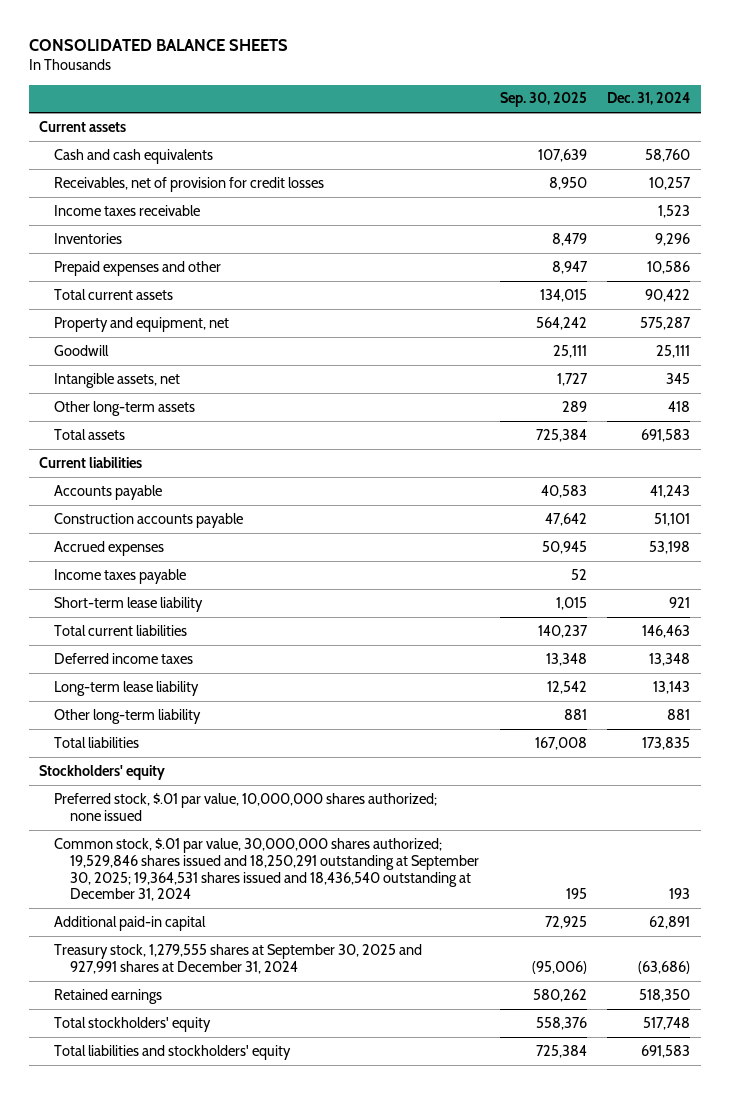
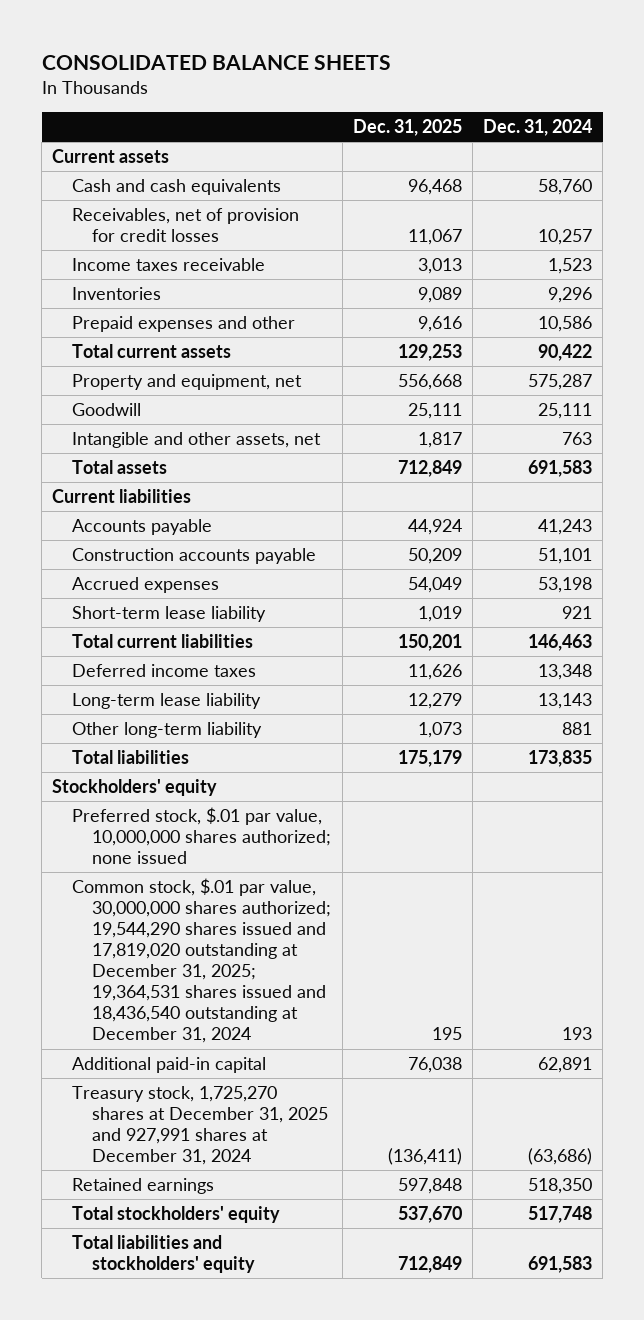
- | Sep. 30, 2025 | Dec. 31, 2024
+ | Dec. 31, 2025 | Dec. 31, 2024
- Intangible assets, net | 1,727 | 345
- Other long-term assets | 289 | 418
+ Intangible and other assets, net | 1,817 | 763
- Income taxes payable | 52 |
- Common stock, $.01 par value, 30,000,000 shares authorized; 19,529,846 shares issued and 18,250,291 outstanding at September 30, 2025; 19,364,531 shares issued and 18,436,540 outstanding at December 31, 2024 | 195 | 193
+ Common stock, $.01 par value, 30,000,000 shares authorized; 19,544,290 shares issued and 17,819,020 outstanding at December 31, 2025; 19,364,531 shares issued and 18,436,540 outstanding at December 31, 2024 | 195 | 193
- Treasury stock, 1,279,555 shares at September 30, 2025 and 927,991 shares at December 31, 2024 | (95,006) | (63,686)
+ Treasury stock, 1,725,270 shares at December 31, 2025 and 927,991 shares at December 31, 2024 | (136,411) | (63,686)

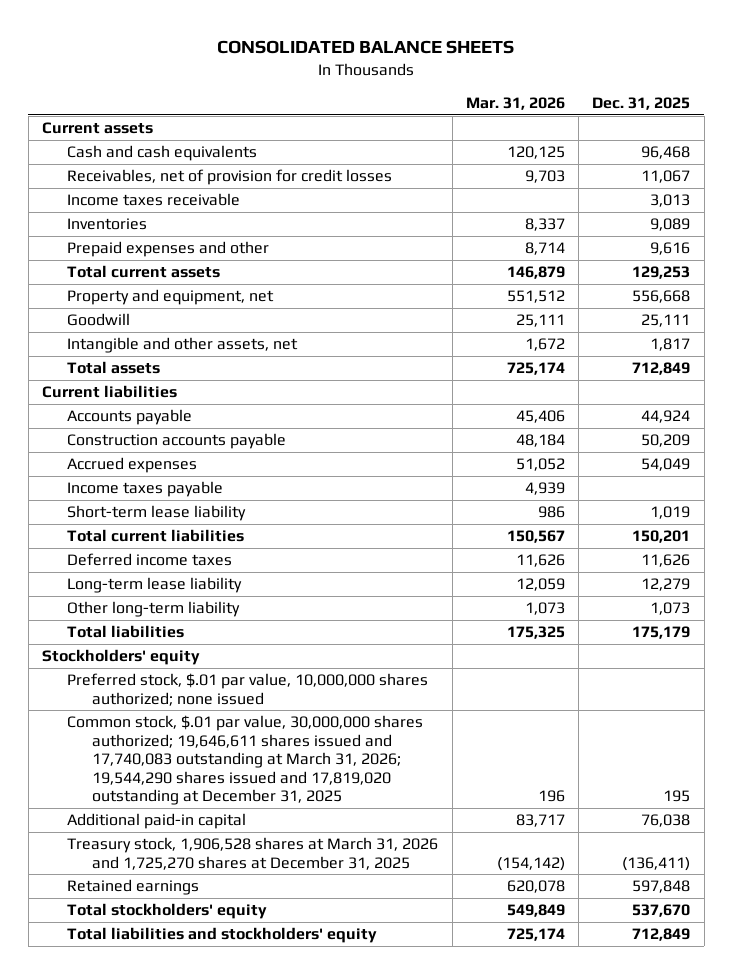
- | Dec. 31, 2025 | Dec. 31, 2024
+ | Mar. 31, 2026 | Dec. 31, 2025
+ Income taxes payable | 4,939 |
- Common stock, $.01 par value, 30,000,000 shares authorized; 19,544,290 shares issued and 17,819,020 outstanding at December 31, 2025; 19,364,531 shares issued and 18,436,540 outstanding at December 31, 2024 | 195 | 193
+ Common stock, $.01 par value, 30,000,000 shares authorized; 19,646,611 shares issued and 17,740,083 outstanding at March 31, 2026; 19,544,290 shares issued and 17,819,020 outstanding at December 31, 2025 | 196 | 195
- Treasury stock, 1,725,270 shares at December 31, 2025 and 927,991 shares at December 31, 2024 | (136,411) | (63,686)
+ Treasury stock, 1,906,528 shares at March 31, 2026 and 1,725,270 shares at December 31, 2025 | (154,142) | (136,411)

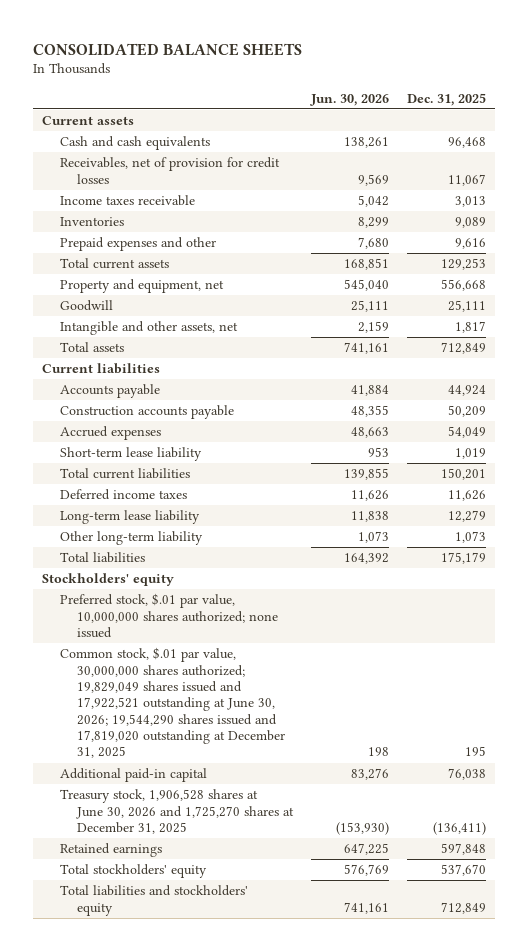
- | Mar. 31, 2026 | Dec. 31, 2025
+ | Jun. 30, 2026 | Dec. 31, 2025
- Income taxes payable | 4,939 |
- Common stock, $.01 par value, 30,000,000 shares authorized; 19,646,611 shares issued and 17,740,083 outstanding at March 31, 2026; 19,544,290 shares issued and 17,819,020 outstanding at December 31, 2025 | 196 | 195
+ Common stock, $.01 par value, 30,000,000 shares authorized; 19,829,049 shares issued and 17,922,521 outstanding at June 30, 2026; 19,544,290 shares issued and 17,819,020 outstanding at December 31, 2025 | 198 | 195
- Treasury stock, 1,906,528 shares at March 31, 2026 and 1,725,270 shares at December 31, 2025 | (154,142) | (136,411)
+ Treasury stock, 1,906,528 shares at June 30, 2026 and 1,725,270 shares at December 31, 2025 | (153,930) | (136,411)

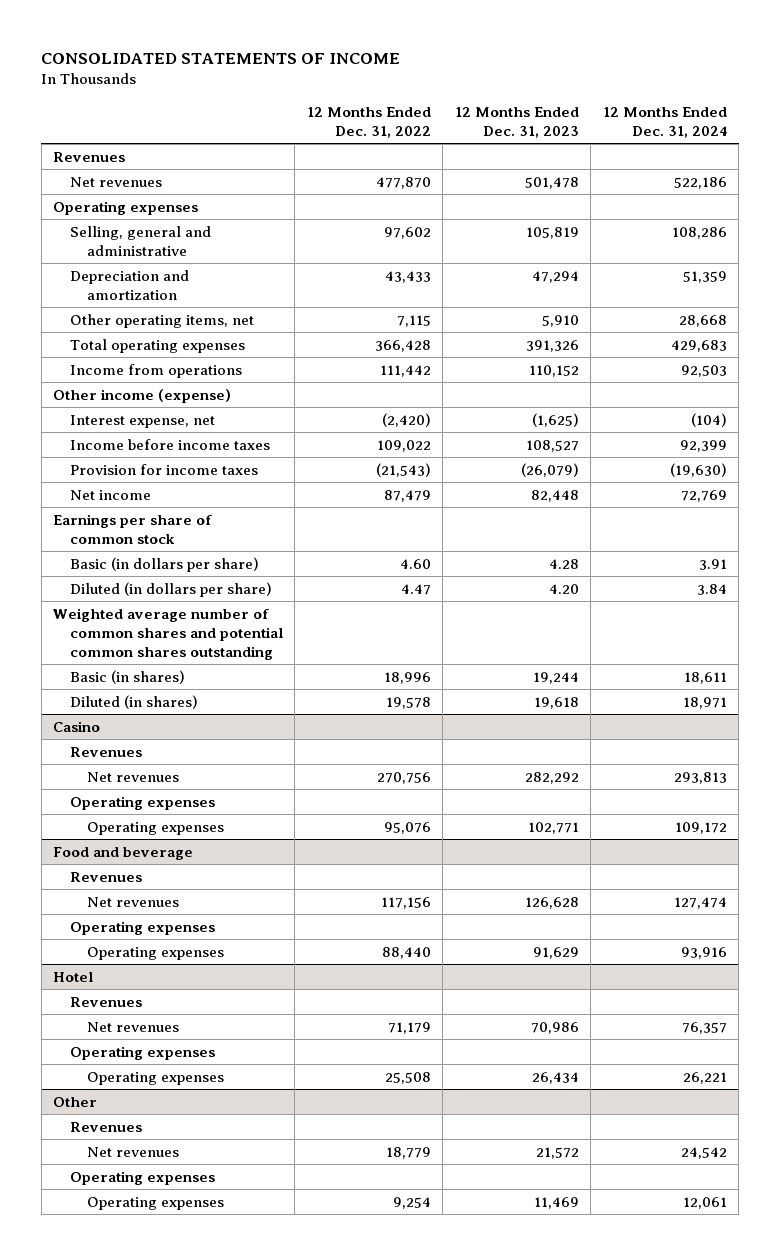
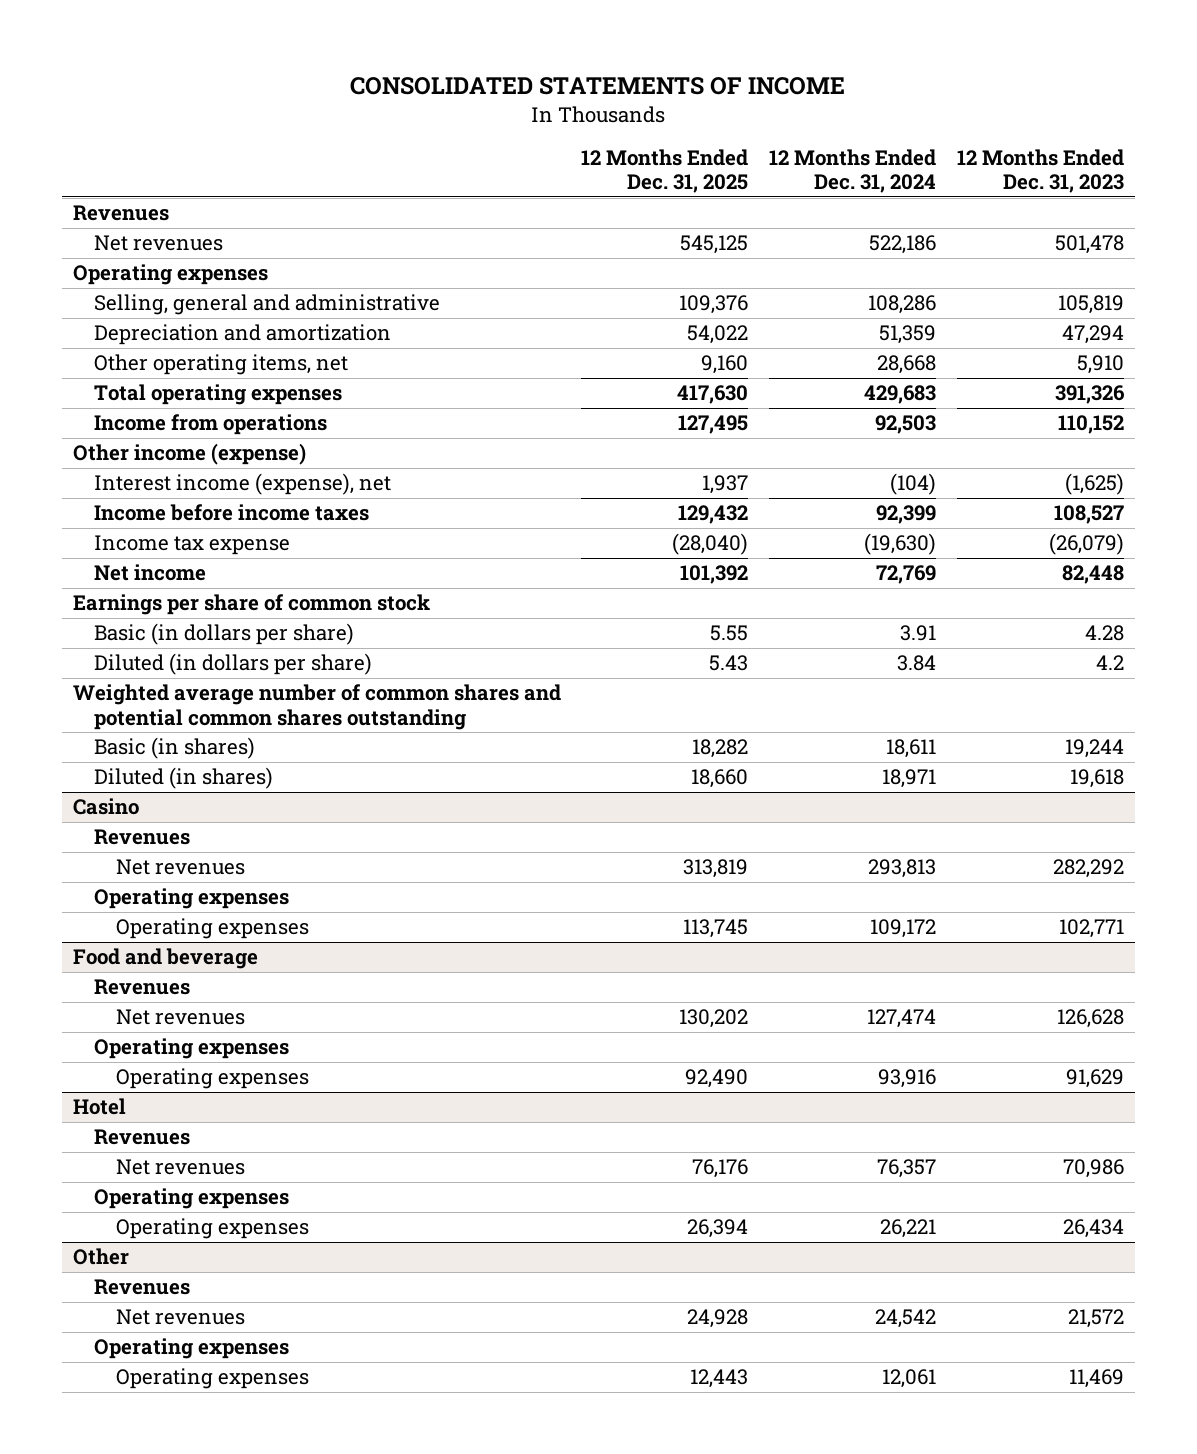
- | 12 Months Ended Dec. 31, 2022 | 12 Months Ended Dec. 31, 2023 | 12 Months Ended Dec. 31, 2024
+ | 12 Months Ended Dec. 31, 2025 | 12 Months Ended Dec. 31, 2024 | 12 Months Ended Dec. 31, 2023
- Interest expense, net | (2,420) | (1,625) | (104)
+ Interest income (expense), net | 1,937 | (104) | (1,625)
- Provision for income taxes | (21,543) | (26,079) | (19,630)
+ Income tax expense | (28,040) | (19,630) | (26,079)
- Diluted (in dollars per share) | 4.47 | 4.20 | 3.84
+ Diluted (in dollars per share) | 5.43 | 3.84 | 4.2

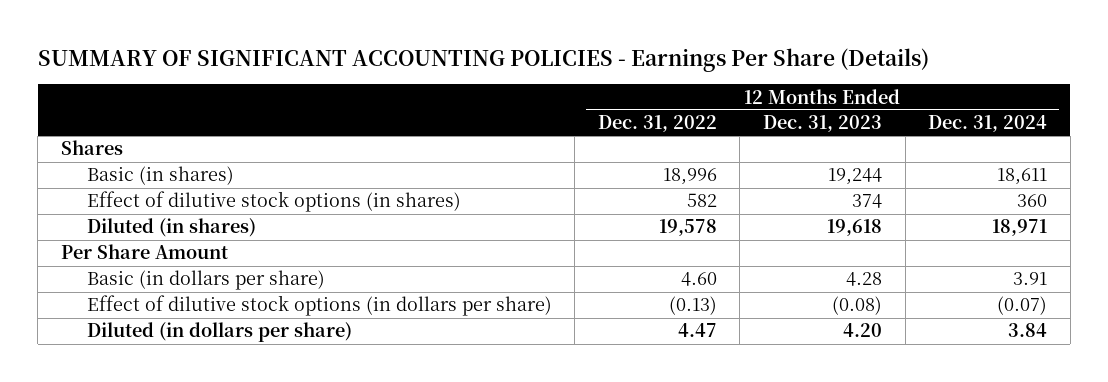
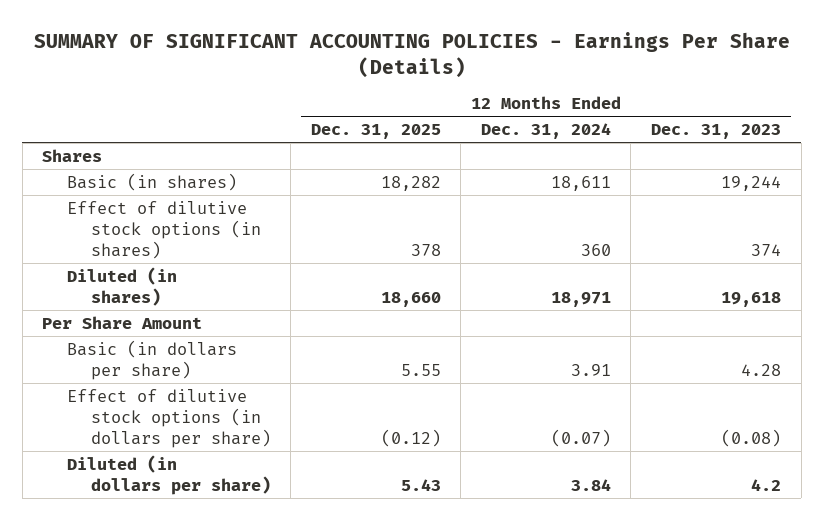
- | 12 Months Ended Dec. 31, 2022 | 12 Months Ended Dec. 31, 2023 | 12 Months Ended Dec. 31, 2024
+ | 12 Months Ended Dec. 31, 2025 | 12 Months Ended Dec. 31, 2024 | 12 Months Ended Dec. 31, 2023
- Diluted (in dollars per share) | 4.47 | 4.20 | 3.84
+ Diluted (in dollars per share) | 5.43 | 3.84 | 4.2

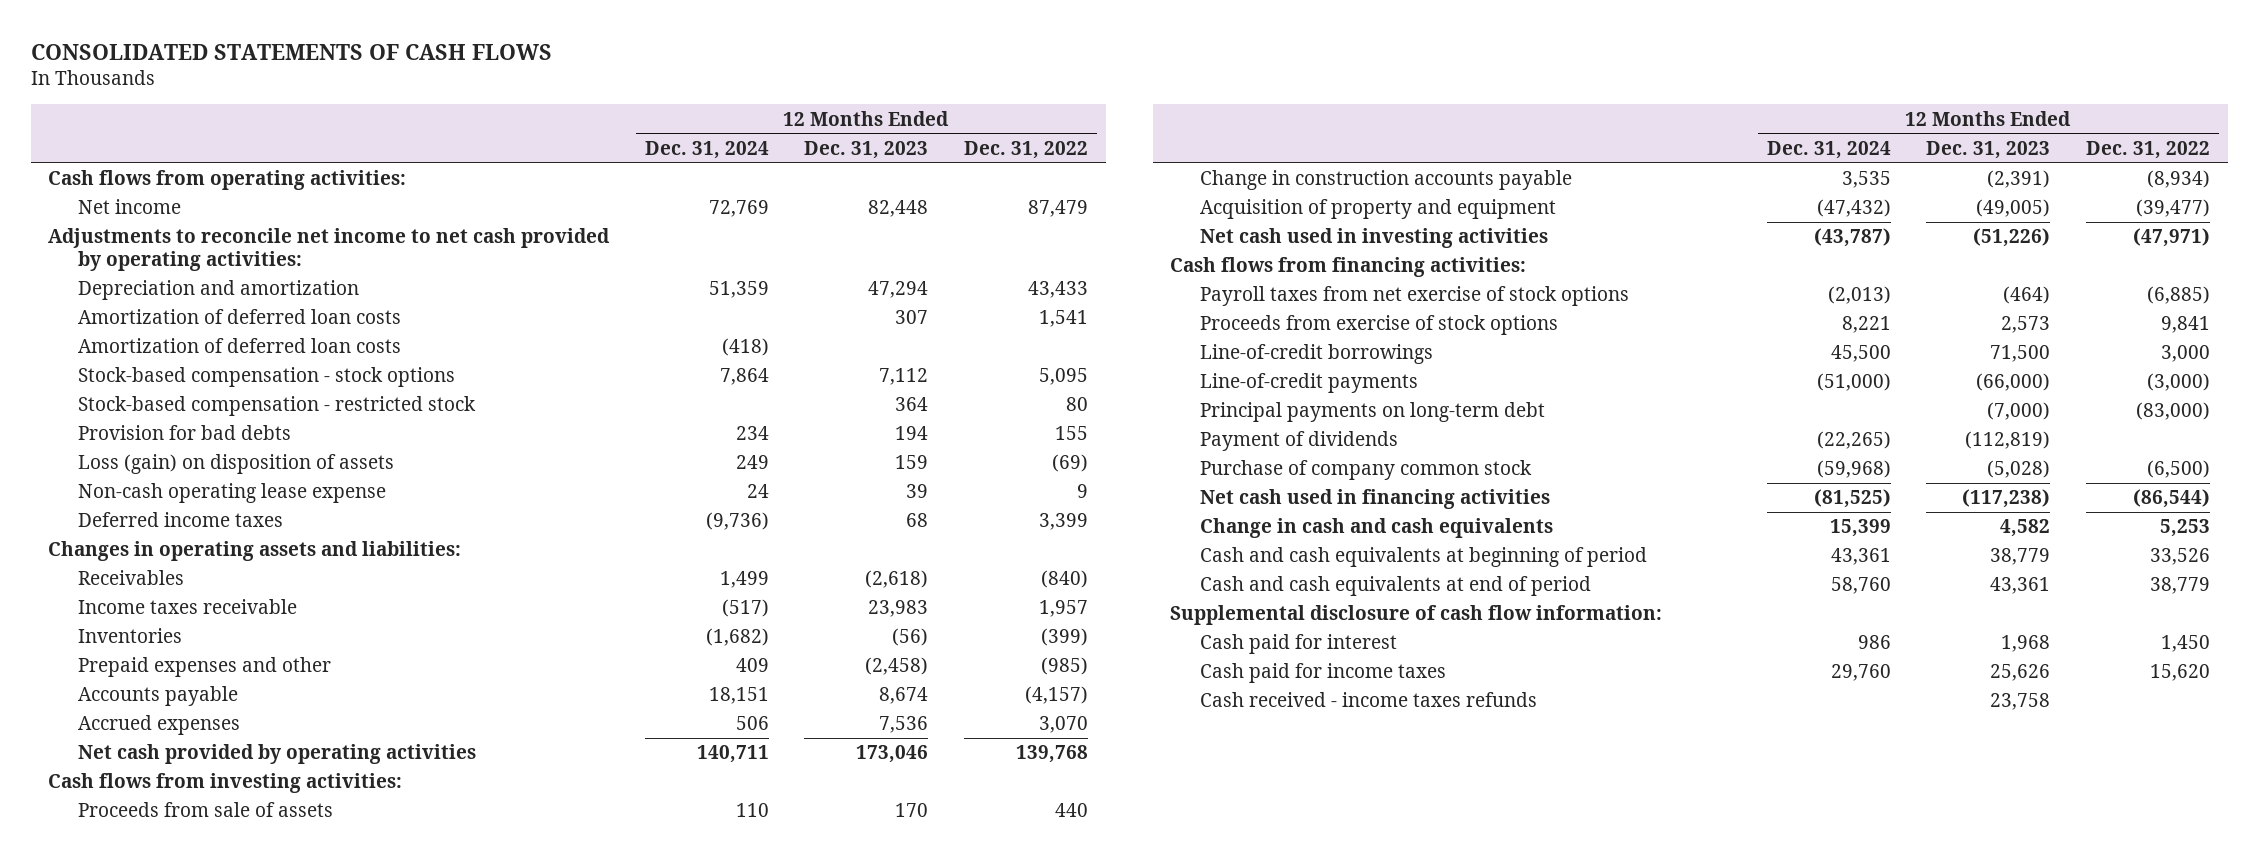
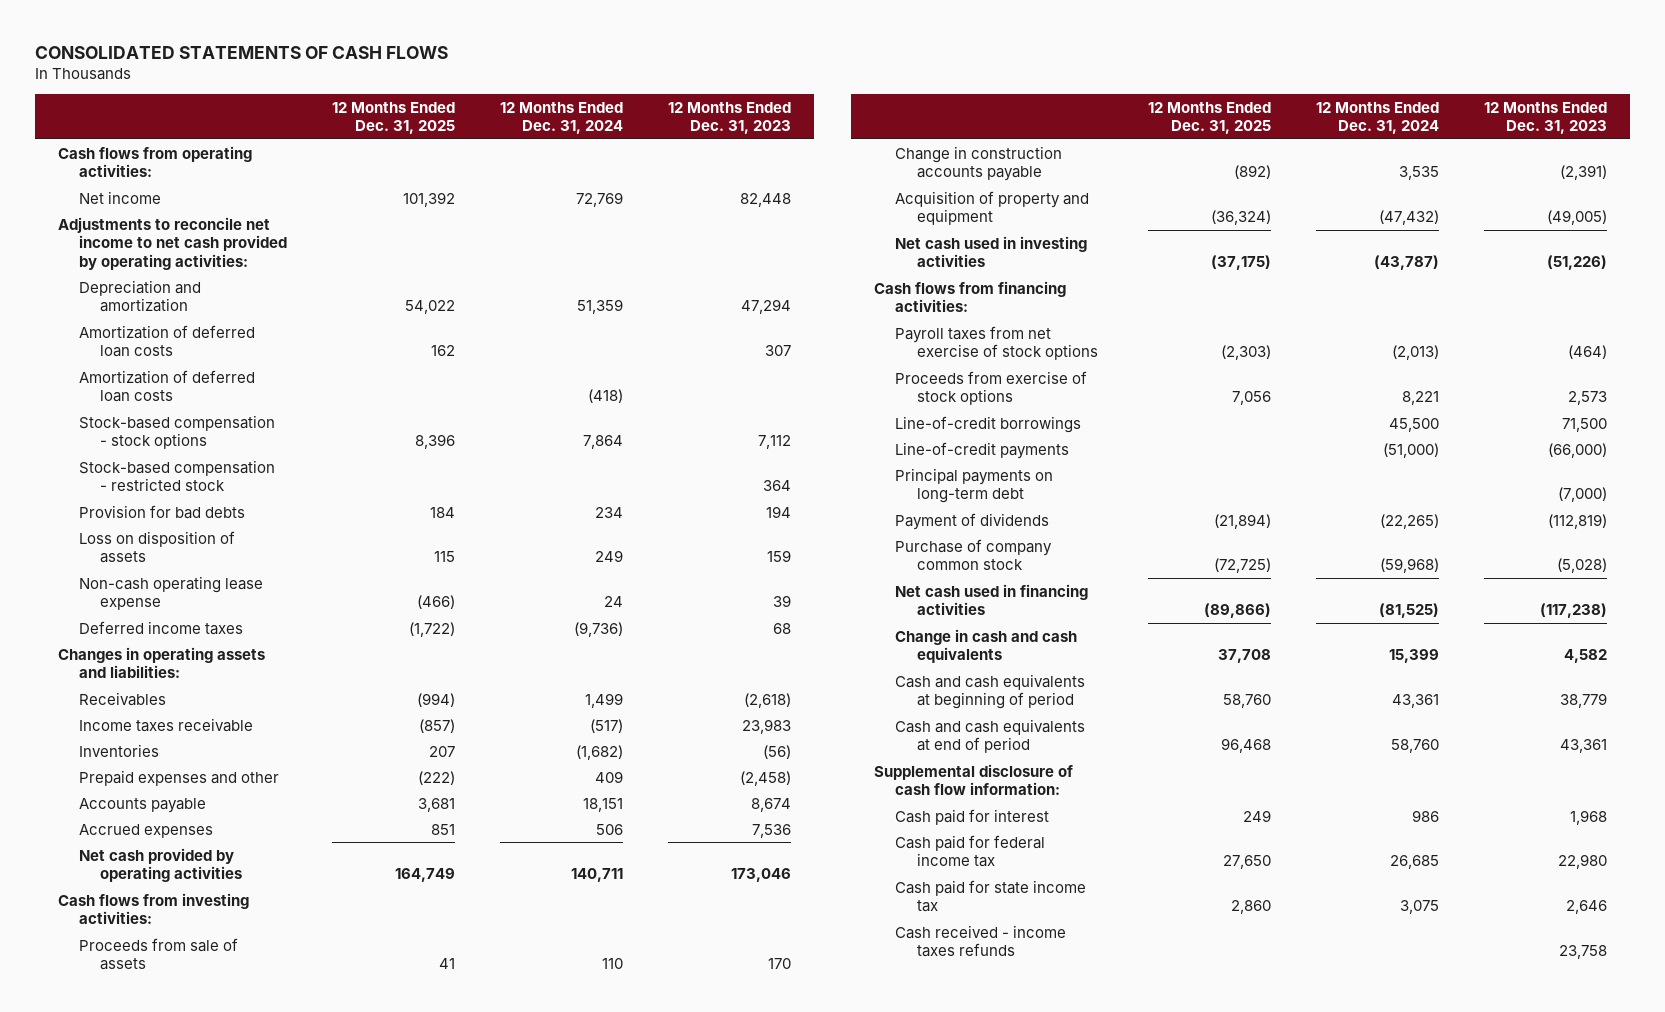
- | 12 Months Ended Dec. 31, 2024 | 12 Months Ended Dec. 31, 2023 | 12 Months Ended Dec. 31, 2022
+ | 12 Months Ended Dec. 31, 2025 | 12 Months Ended Dec. 31, 2024 | 12 Months Ended Dec. 31, 2023
- Loss (gain) on disposition of assets | 249 | 159 | (69)
+ Loss on disposition of assets | 115 | 249 | 159
- Cash paid for income taxes | 29,760 | 25,626 | 15,620
+ Cash paid for federal income tax | 27,650 | 26,685 | 22,980
+ Cash paid for state income tax | 2,860 | 3,075 | 2,646

